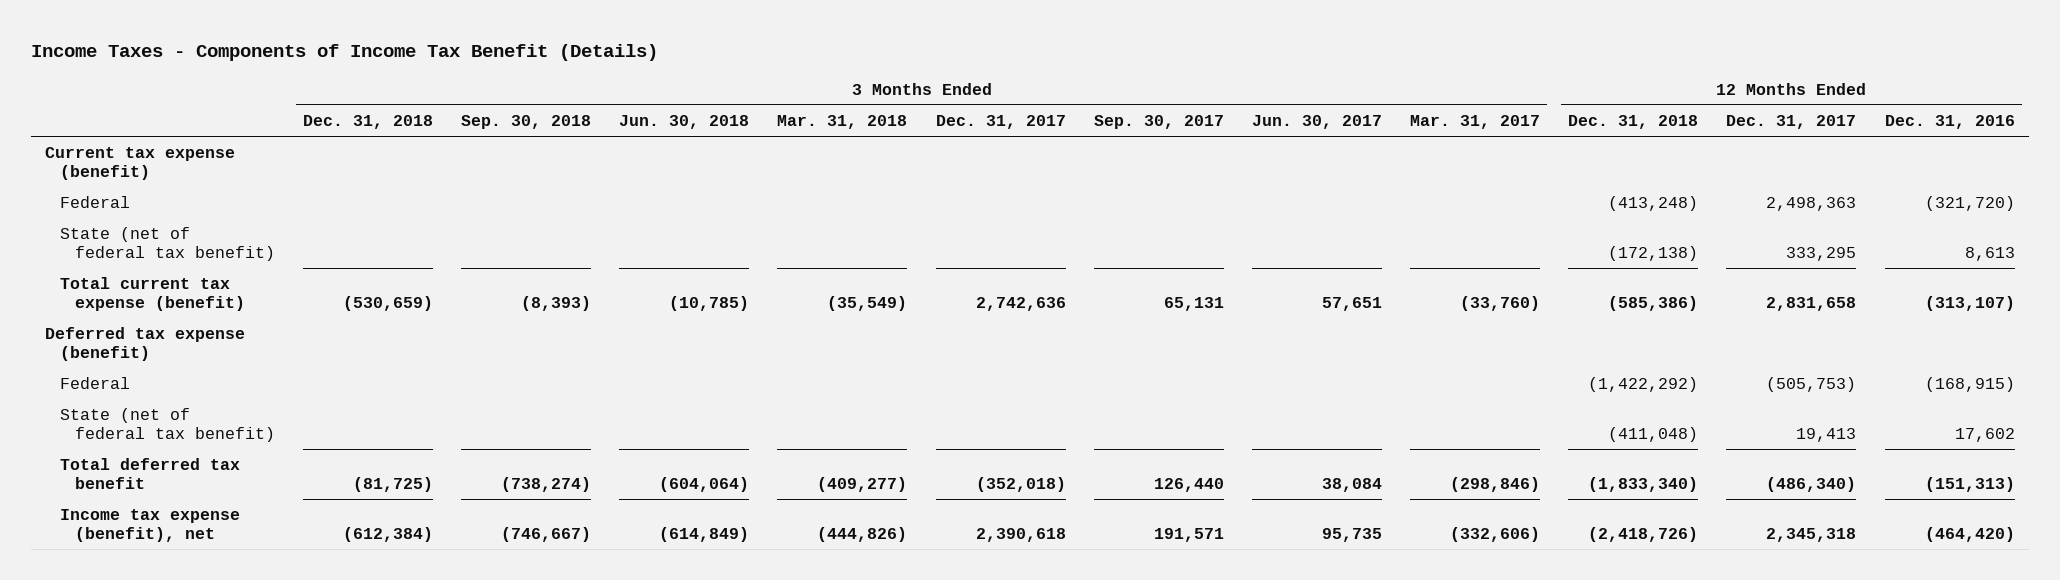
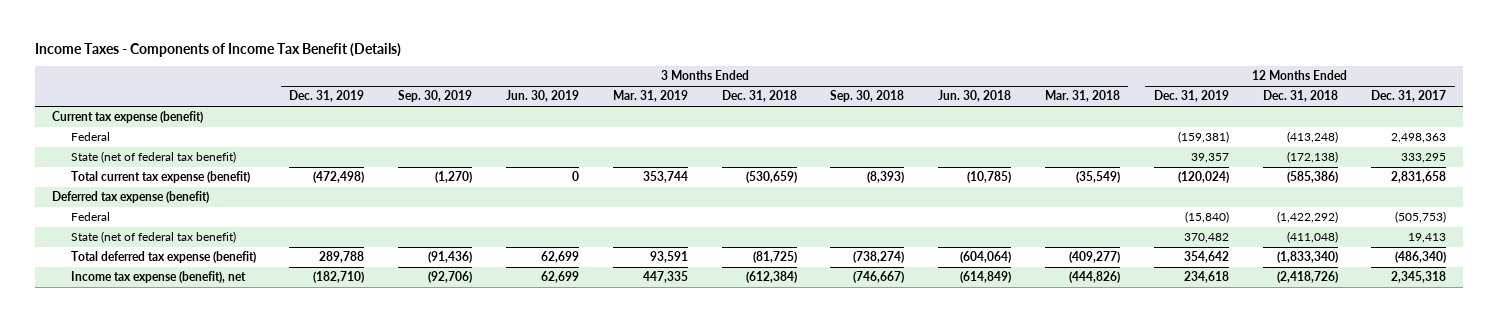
- | 3 Months Ended Dec. 31, 2018 | 3 Months Ended Sep. 30, 2018 | 3 Months Ended Jun. 30, 2018 | 3 Months Ended Mar. 31, 2018 | 3 Months Ended Dec. 31, 2017 | 3 Months Ended Sep. 30, 2017 | 3 Months Ended Jun. 30, 2017 | 3 Months Ended Mar. 31, 2017 | 12 Months Ended Dec. 31, 2018 | 12 Months Ended Dec. 31, 2017 | 12 Months Ended Dec. 31, 2016
+ | 3 Months Ended Dec. 31, 2019 | 3 Months Ended Sep. 30, 2019 | 3 Months Ended Jun. 30, 2019 | 3 Months Ended Mar. 31, 2019 | 3 Months Ended Dec. 31, 2018 | 3 Months Ended Sep. 30, 2018 | 3 Months Ended Jun. 30, 2018 | 3 Months Ended Mar. 31, 2018 | 12 Months Ended Dec. 31, 2019 | 12 Months Ended Dec. 31, 2018 | 12 Months Ended Dec. 31, 2017
- Total deferred tax benefit | (81,725) | (738,274) | (604,064) | (409,277) | (352,018) | 126,440 | 38,084 | (298,846) | (1,833,340) | (486,340) | (151,313)
+ Total deferred tax expense (benefit) | 289,788 | (91,436) | 62,699 | 93,591 | (81,725) | (738,274) | (604,064) | (409,277) | 354,642 | (1,833,340) | (486,340)

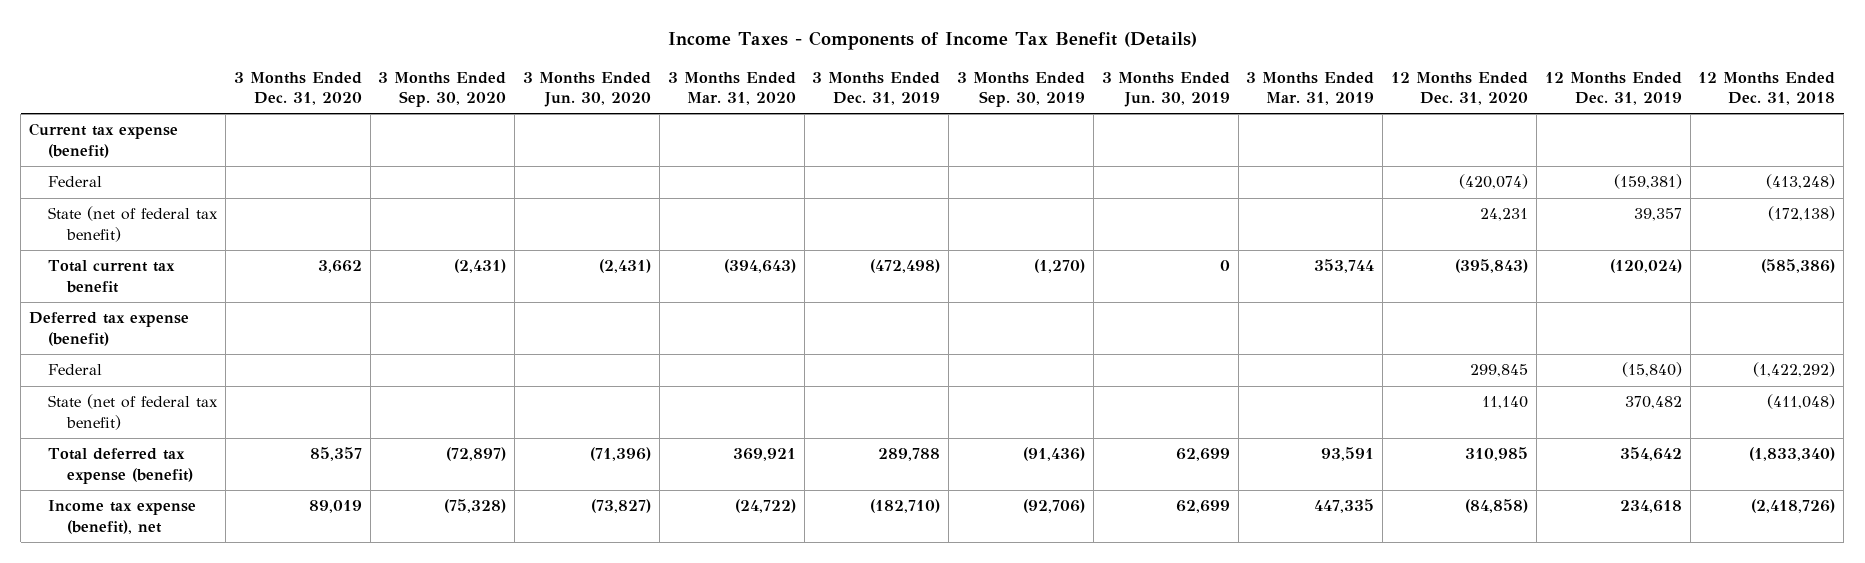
- | 3 Months Ended Dec. 31, 2019 | 3 Months Ended Sep. 30, 2019 | 3 Months Ended Jun. 30, 2019 | 3 Months Ended Mar. 31, 2019 | 3 Months Ended Dec. 31, 2018 | 3 Months Ended Sep. 30, 2018 | 3 Months Ended Jun. 30, 2018 | 3 Months Ended Mar. 31, 2018 | 12 Months Ended Dec. 31, 2019 | 12 Months Ended Dec. 31, 2018 | 12 Months Ended Dec. 31, 2017
+ | 3 Months Ended Dec. 31, 2020 | 3 Months Ended Sep. 30, 2020 | 3 Months Ended Jun. 30, 2020 | 3 Months Ended Mar. 31, 2020 | 3 Months Ended Dec. 31, 2019 | 3 Months Ended Sep. 30, 2019 | 3 Months Ended Jun. 30, 2019 | 3 Months Ended Mar. 31, 2019 | 12 Months Ended Dec. 31, 2020 | 12 Months Ended Dec. 31, 2019 | 12 Months Ended Dec. 31, 2018
- Total current tax expense (benefit) | (472,498) | (1,270) | 0 | 353,744 | (530,659) | (8,393) | (10,785) | (35,549) | (120,024) | (585,386) | 2,831,658
+ Total current tax benefit | 3,662 | (2,431) | (2,431) | (394,643) | (472,498) | (1,270) | 0 | 353,744 | (395,843) | (120,024) | (585,386)

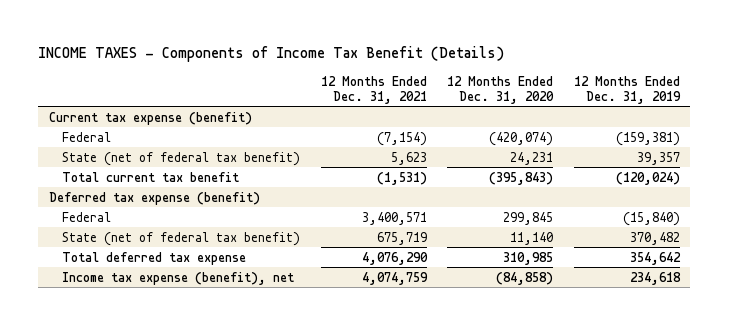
- Income Taxes - Components of Income Tax Benefit (Details)
+ INCOME TAXES - Components of Income Tax Benefit (Details)
- | 3 Months Ended Dec. 31, 2020 | 3 Months Ended Sep. 30, 2020 | 3 Months Ended Jun. 30, 2020 | 3 Months Ended Mar. 31, 2020 | 3 Months Ended Dec. 31, 2019 | 3 Months Ended Sep. 30, 2019 | 3 Months Ended Jun. 30, 2019 | 3 Months Ended Mar. 31, 2019 | 12 Months Ended Dec. 31, 2020 | 12 Months Ended Dec. 31, 2019 | 12 Months Ended Dec. 31, 2018
+ | 12 Months Ended Dec. 31, 2021 | 12 Months Ended Dec. 31, 2020 | 12 Months Ended Dec. 31, 2019
- Total deferred tax expense (benefit) | 85,357 | (72,897) | (71,396) | 369,921 | 289,788 | (91,436) | 62,699 | 93,591 | 310,985 | 354,642 | (1,833,340)
+ Total deferred tax expense | 4,076,290 | 310,985 | 354,642

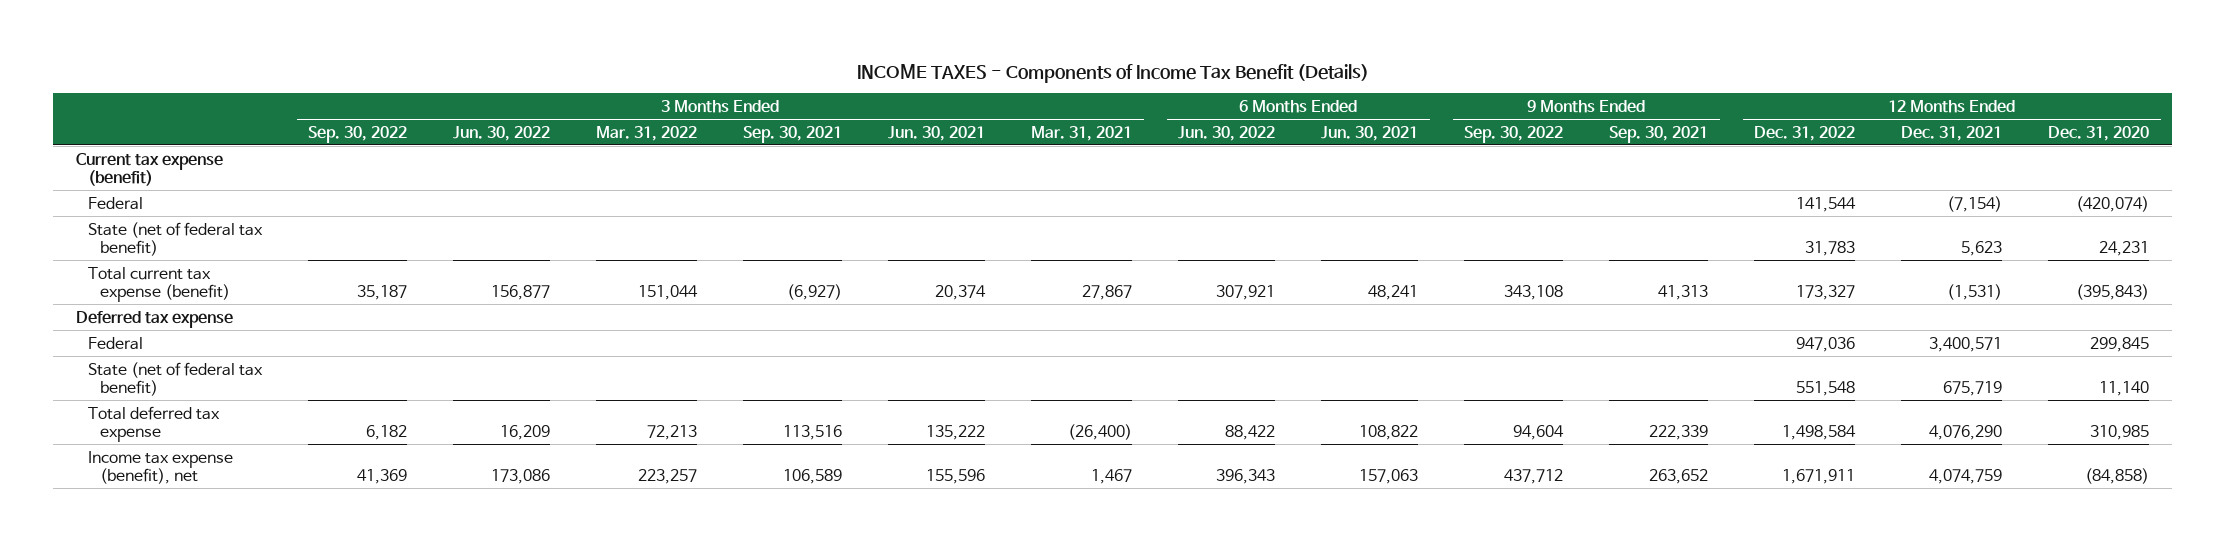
- | 12 Months Ended Dec. 31, 2021 | 12 Months Ended Dec. 31, 2020 | 12 Months Ended Dec. 31, 2019
+ | 3 Months Ended Sep. 30, 2022 | 3 Months Ended Jun. 30, 2022 | 3 Months Ended Mar. 31, 2022 | 3 Months Ended Sep. 30, 2021 | 3 Months Ended Jun. 30, 2021 | 3 Months Ended Mar. 31, 2021 | 6 Months Ended Jun. 30, 2022 | 6 Months Ended Jun. 30, 2021 | 9 Months Ended Sep. 30, 2022 | 9 Months Ended Sep. 30, 2021 | 12 Months Ended Dec. 31, 2022 | 12 Months Ended Dec. 31, 2021 | 12 Months Ended Dec. 31, 2020
- Total current tax benefit | (1,531) | (395,843) | (120,024)
- Deferred tax expense (benefit)
+ Total current tax expense (benefit) | 35,187 | 156,877 | 151,044 | (6,927) | 20,374 | 27,867 | 307,921 | 48,241 | 343,108 | 41,313 | 173,327 | (1,531) | (395,843)
+ Deferred tax expense

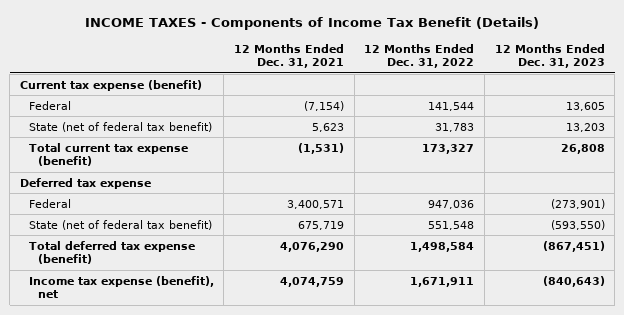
- | 3 Months Ended Sep. 30, 2022 | 3 Months Ended Jun. 30, 2022 | 3 Months Ended Mar. 31, 2022 | 3 Months Ended Sep. 30, 2021 | 3 Months Ended Jun. 30, 2021 | 3 Months Ended Mar. 31, 2021 | 6 Months Ended Jun. 30, 2022 | 6 Months Ended Jun. 30, 2021 | 9 Months Ended Sep. 30, 2022 | 9 Months Ended Sep. 30, 2021 | 12 Months Ended Dec. 31, 2022 | 12 Months Ended Dec. 31, 2021 | 12 Months Ended Dec. 31, 2020
+ | 12 Months Ended Dec. 31, 2021 | 12 Months Ended Dec. 31, 2022 | 12 Months Ended Dec. 31, 2023
- Total deferred tax expense | 6,182 | 16,209 | 72,213 | 113,516 | 135,222 | (26,400) | 88,422 | 108,822 | 94,604 | 222,339 | 1,498,584 | 4,076,290 | 310,985
+ Total deferred tax expense (benefit) | 4,076,290 | 1,498,584 | (867,451)

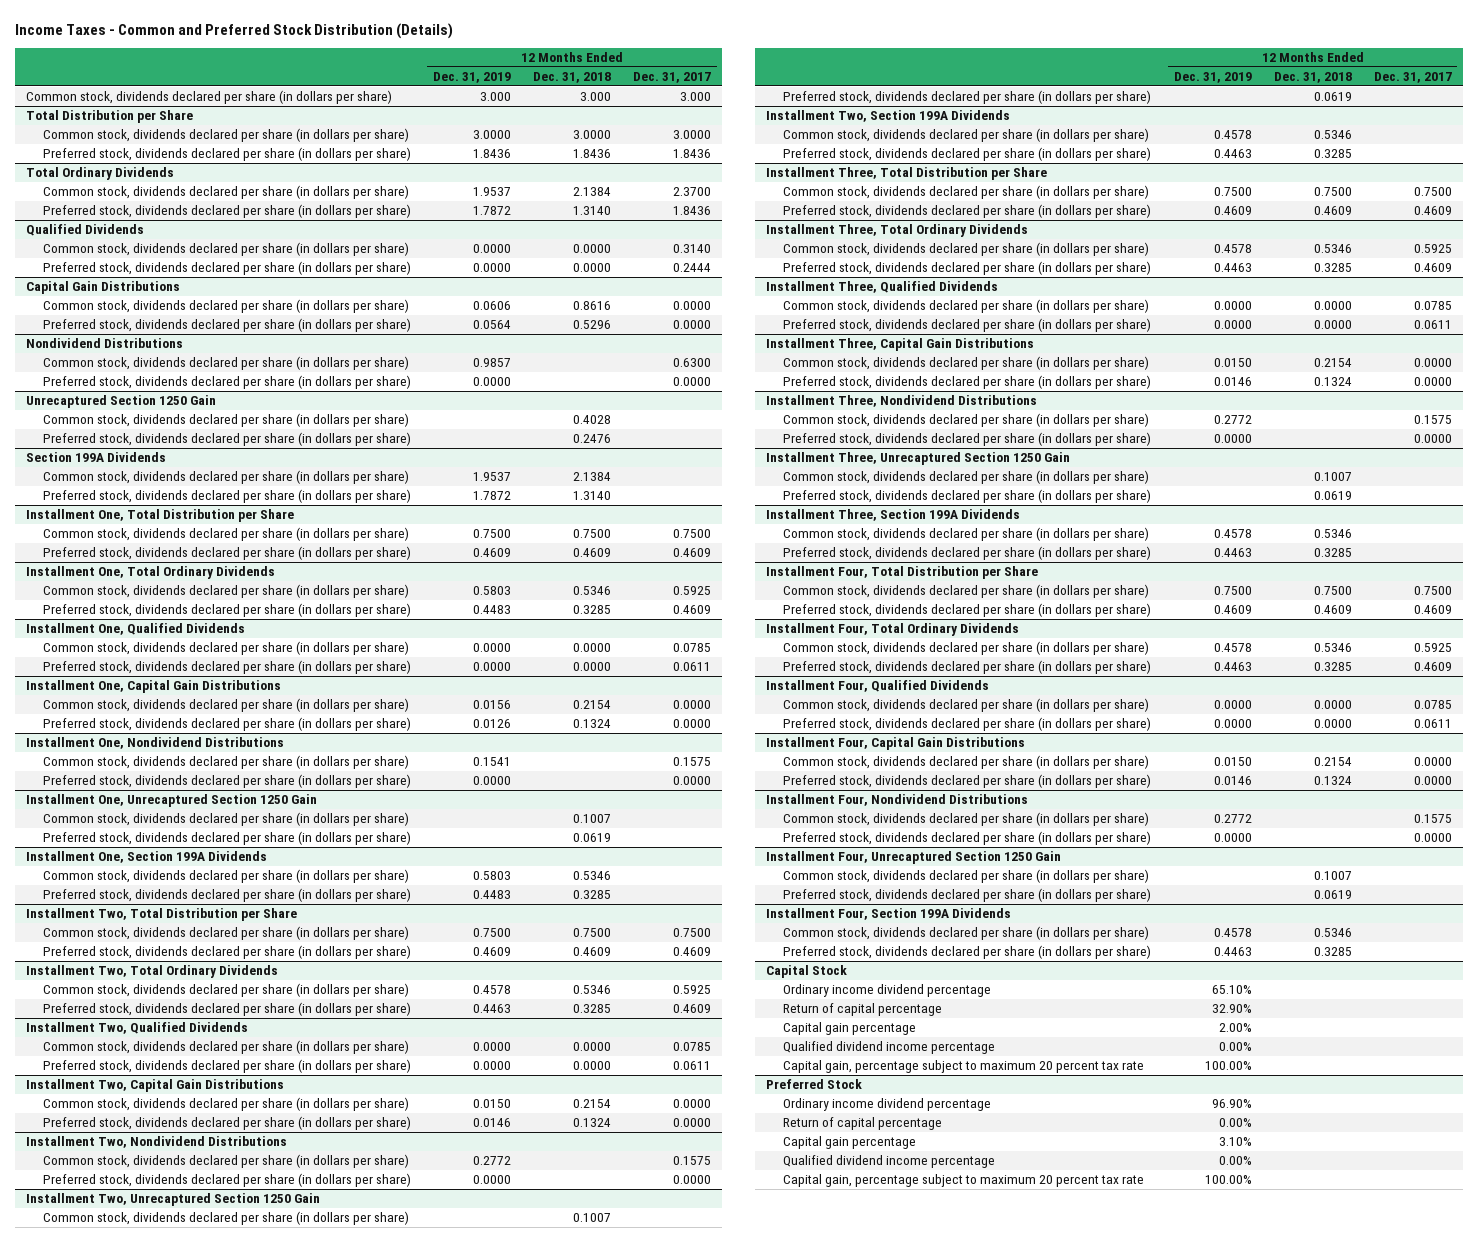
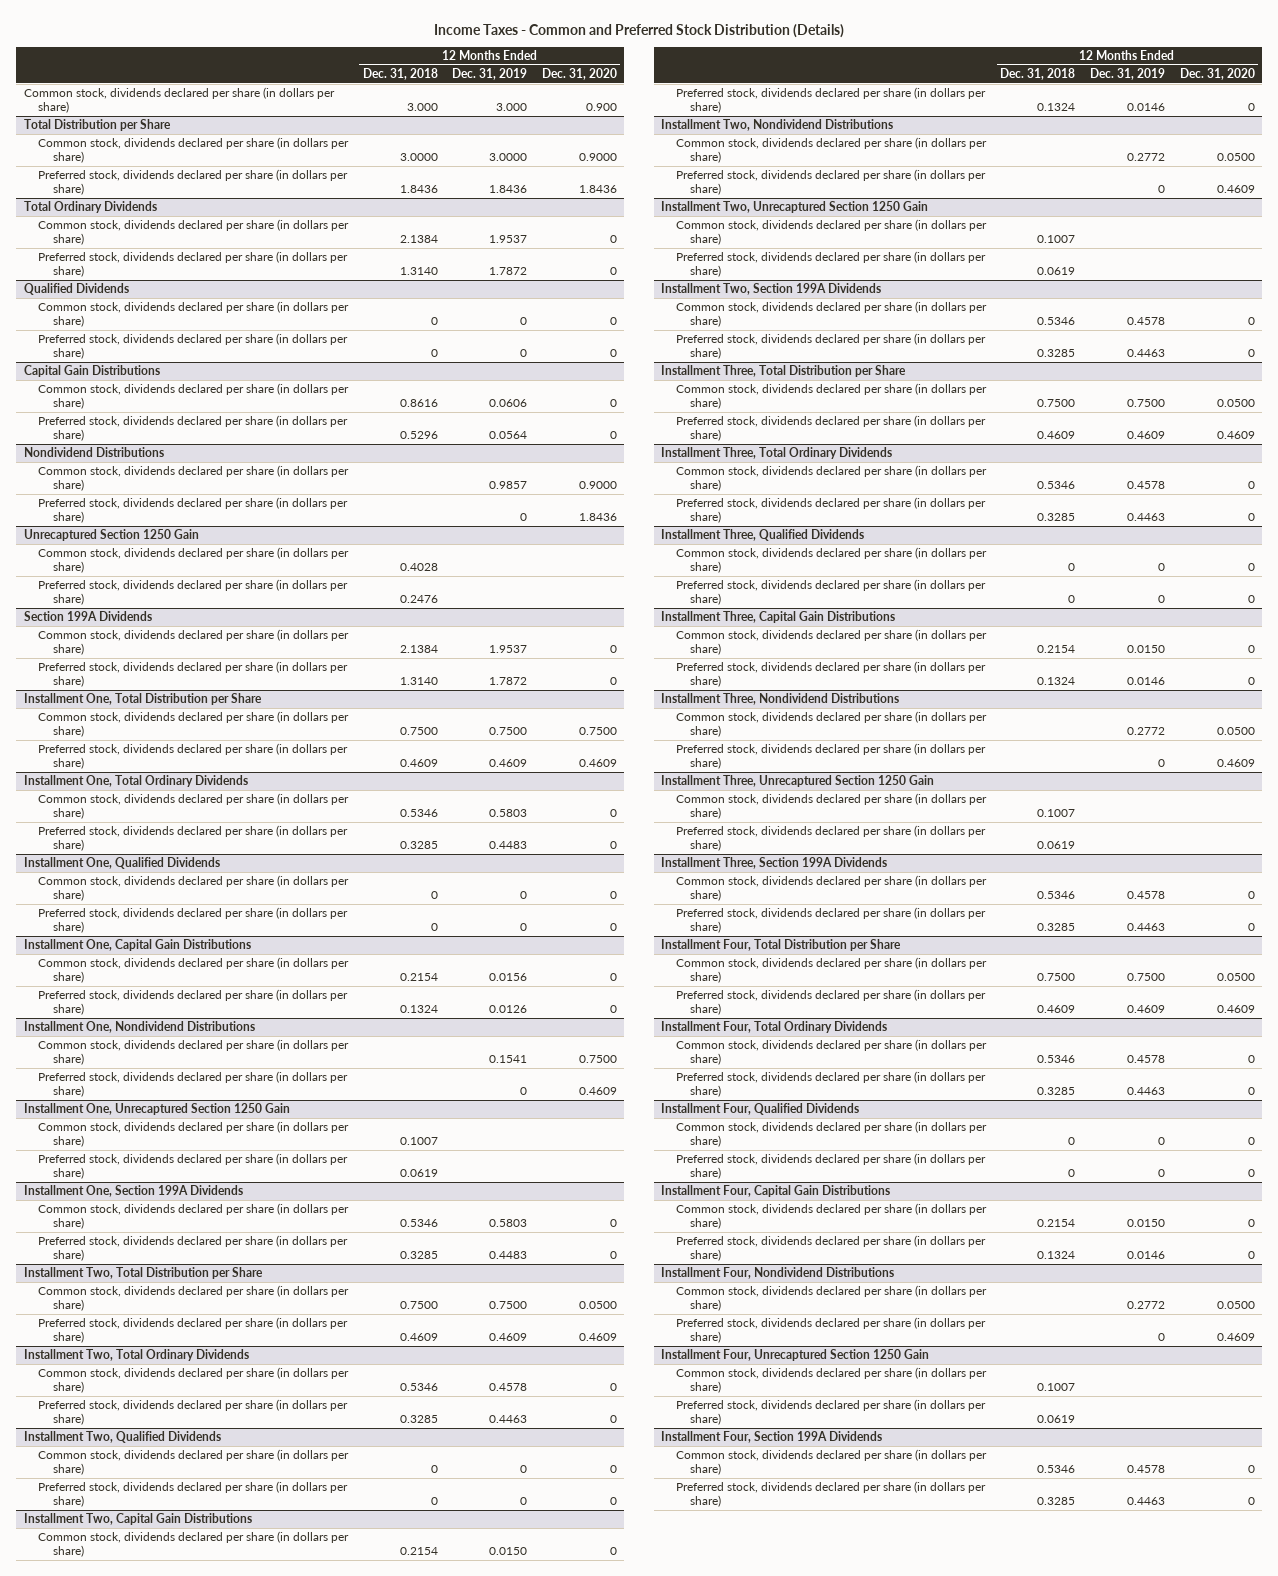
- | 12 Months Ended Dec. 31, 2019 | 12 Months Ended Dec. 31, 2018 | 12 Months Ended Dec. 31, 2017
+ | 12 Months Ended Dec. 31, 2018 | 12 Months Ended Dec. 31, 2019 | 12 Months Ended Dec. 31, 2020
@ Qualified Dividends
- Common stock, dividends declared per share (in dollars per share) | 0.0000 | 0.0000 | 0.3140
- Preferred stock, dividends declared per share (in dollars per share) | 0.0000 | 0.0000 | 0.2444
+ Common stock, dividends declared per share (in dollars per share) | 0 | 0 | 0
+ Preferred stock, dividends declared per share (in dollars per share) | 0 | 0 | 0
@ Nondividend Distributions
- Preferred stock, dividends declared per share (in dollars per share) | 0.0000 | | 0.0000
+ Preferred stock, dividends declared per share (in dollars per share) | | 0 | 1.8436
@ Installment One, Qualified Dividends
- Common stock, dividends declared per share (in dollars per share) | 0.0000 | 0.0000 | 0.0785
- Preferred stock, dividends declared per share (in dollars per share) | 0.0000 | 0.0000 | 0.0611
+ Common stock, dividends declared per share (in dollars per share) | 0 | 0 | 0
+ Preferred stock, dividends declared per share (in dollars per share) | 0 | 0 | 0
@ Installment One, Nondividend Distributions
- Preferred stock, dividends declared per share (in dollars per share) | 0.0000 | | 0.0000
+ Preferred stock, dividends declared per share (in dollars per share) | | 0 | 0.4609
@ Installment Two, Qualified Dividends
- Common stock, dividends declared per share (in dollars per share) | 0.0000 | 0.0000 | 0.0785
- Preferred stock, dividends declared per share (in dollars per share) | 0.0000 | 0.0000 | 0.0611
+ Common stock, dividends declared per share (in dollars per share) | 0 | 0 | 0
+ Preferred stock, dividends declared per share (in dollars per share) | 0 | 0 | 0
@ Installment Two, Nondividend Distributions
- Preferred stock, dividends declared per share (in dollars per share) | 0.0000 | | 0.0000
+ Preferred stock, dividends declared per share (in dollars per share) | | 0 | 0.4609
@ Installment Three, Qualified Dividends
- Common stock, dividends declared per share (in dollars per share) | 0.0000 | 0.0000 | 0.0785
- Preferred stock, dividends declared per share (in dollars per share) | 0.0000 | 0.0000 | 0.0611
+ Common stock, dividends declared per share (in dollars per share) | 0 | 0 | 0
+ Preferred stock, dividends declared per share (in dollars per share) | 0 | 0 | 0
@ Installment Three, Nondividend Distributions
- Preferred stock, dividends declared per share (in dollars per share) | 0.0000 | | 0.0000
+ Preferred stock, dividends declared per share (in dollars per share) | | 0 | 0.4609
@ Installment Four, Qualified Dividends
- Common stock, dividends declared per share (in dollars per share) | 0.0000 | 0.0000 | 0.0785
- Preferred stock, dividends declared per share (in dollars per share) | 0.0000 | 0.0000 | 0.0611
+ Common stock, dividends declared per share (in dollars per share) | 0 | 0 | 0
+ Preferred stock, dividends declared per share (in dollars per share) | 0 | 0 | 0
@ Installment Four, Nondividend Distributions
- Preferred stock, dividends declared per share (in dollars per share) | 0.0000 | | 0.0000
+ Preferred stock, dividends declared per share (in dollars per share) | | 0 | 0.4609
- Capital Stock
- Ordinary income dividend percentage | 65.10% | |
- Return of capital percentage | 32.90% | |
- Capital gain percentage | 2.00% | |
- Qualified dividend income percentage | 0.00% | |
- Capital gain, percentage subject to maximum 20 percent tax rate | 100.00% | |
- Preferred Stock
- Ordinary income dividend percentage | 96.90% | |
- Return of capital percentage | 0.00% | |
- Capital gain percentage | 3.10% | |
- Qualified dividend income percentage | 0.00% | |
- Capital gain, percentage subject to maximum 20 percent tax rate | 100.00% | |

